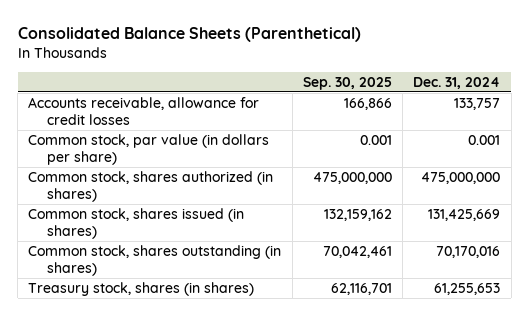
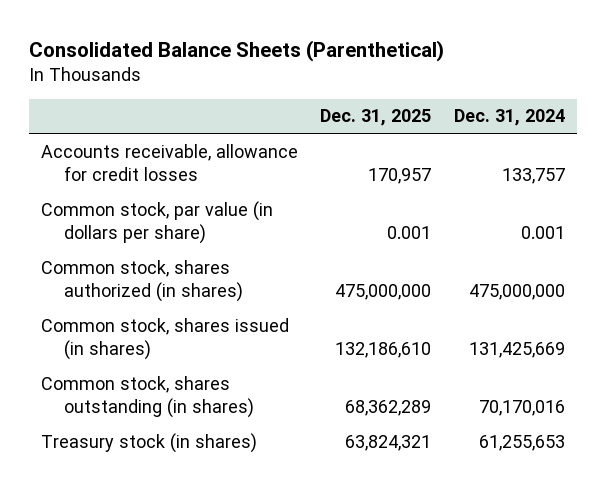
- | Sep. 30, 2025 | Dec. 31, 2024
+ | Dec. 31, 2025 | Dec. 31, 2024
- Treasury stock, shares (in shares) | 62,116,701 | 61,255,653
+ Treasury stock (in shares) | 63,824,321 | 61,255,653

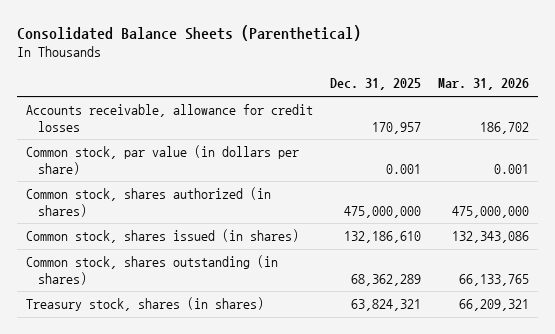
- | Dec. 31, 2025 | Dec. 31, 2024
+ | Dec. 31, 2025 | Mar. 31, 2026
- Treasury stock (in shares) | 63,824,321 | 61,255,653
+ Treasury stock, shares (in shares) | 63,824,321 | 66,209,321

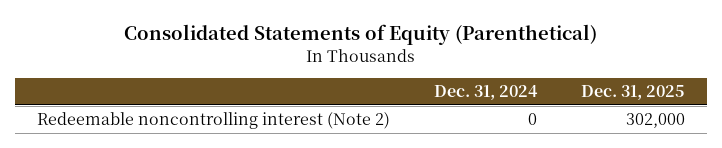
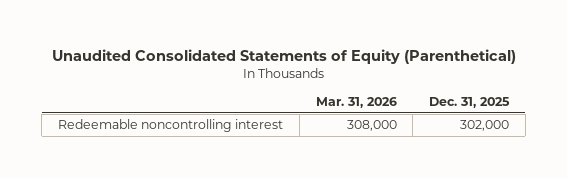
- Consolidated Statements of Equity (Parenthetical)
+ Unaudited Consolidated Statements of Equity (Parenthetical)
- | Dec. 31, 2024 | Dec. 31, 2025
+ | Mar. 31, 2026 | Dec. 31, 2025
- Redeemable noncontrolling interest (Note 2) | 0 | 302,000
+ Redeemable noncontrolling interest | 308,000 | 302,000

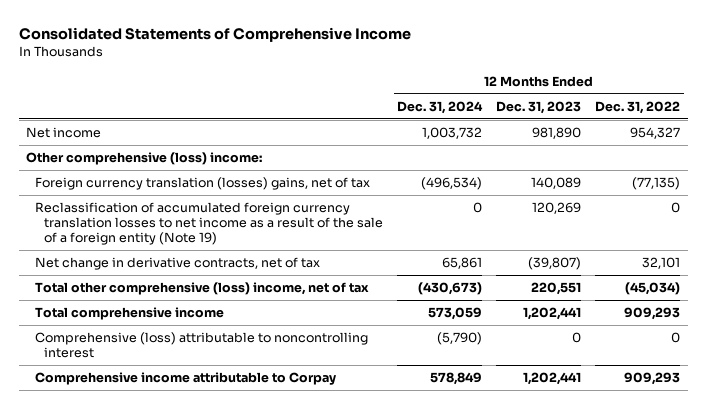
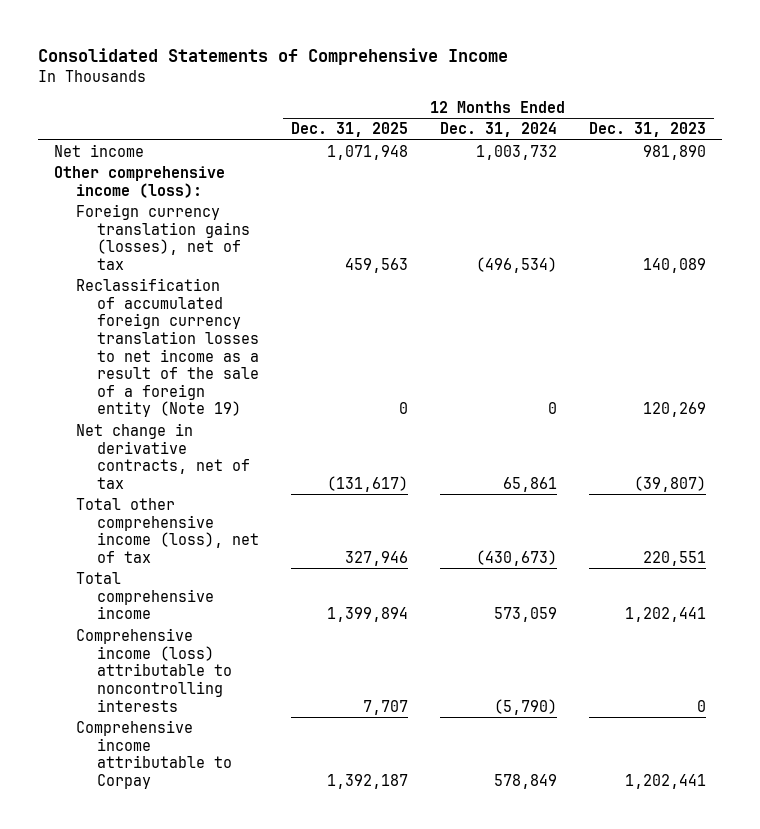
- | 12 Months Ended Dec. 31, 2024 | 12 Months Ended Dec. 31, 2023 | 12 Months Ended Dec. 31, 2022
+ | 12 Months Ended Dec. 31, 2025 | 12 Months Ended Dec. 31, 2024 | 12 Months Ended Dec. 31, 2023
- Other comprehensive (loss) income:
- Foreign currency translation (losses) gains, net of tax | (496,534) | 140,089 | (77,135)
+ Other comprehensive income (loss):
+ Foreign currency translation gains (losses), net of tax | 459,563 | (496,534) | 140,089
- Total other comprehensive (loss) income, net of tax | (430,673) | 220,551 | (45,034)
+ Total other comprehensive income (loss), net of tax | 327,946 | (430,673) | 220,551
- Comprehensive (loss) attributable to noncontrolling interest | (5,790) | 0 | 0
+ Comprehensive income (loss) attributable to noncontrolling interests | 7,707 | (5,790) | 0

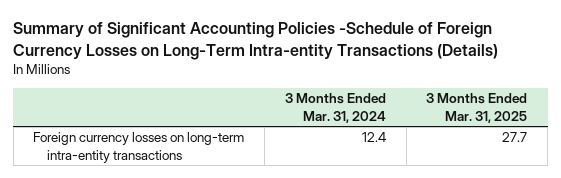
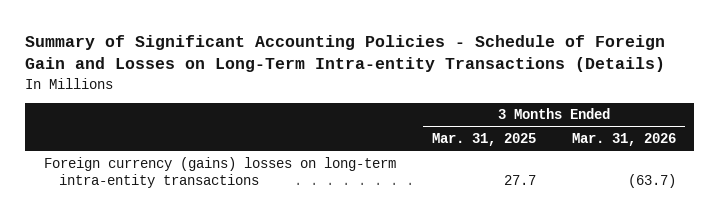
- Summary of Significant Accounting Policies -Schedule of Foreign Currency Losses on Long-Term Intra-entity Transactions (Details)
+ Summary of Significant Accounting Policies - Schedule of Foreign Gain and Losses on Long-Term Intra-entity Transactions (Details)
- | 3 Months Ended Mar. 31, 2024 | 3 Months Ended Mar. 31, 2025
+ | 3 Months Ended Mar. 31, 2025 | 3 Months Ended Mar. 31, 2026
- Foreign currency losses on long-term intra-entity transactions | 12.4 | 27.7
+ Foreign currency (gains) losses on long-term intra-entity transactions | 27.7 | (63.7)

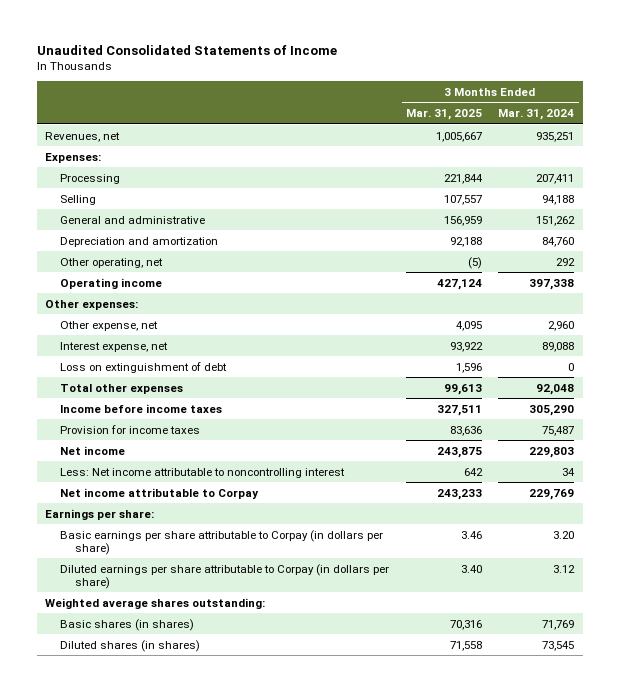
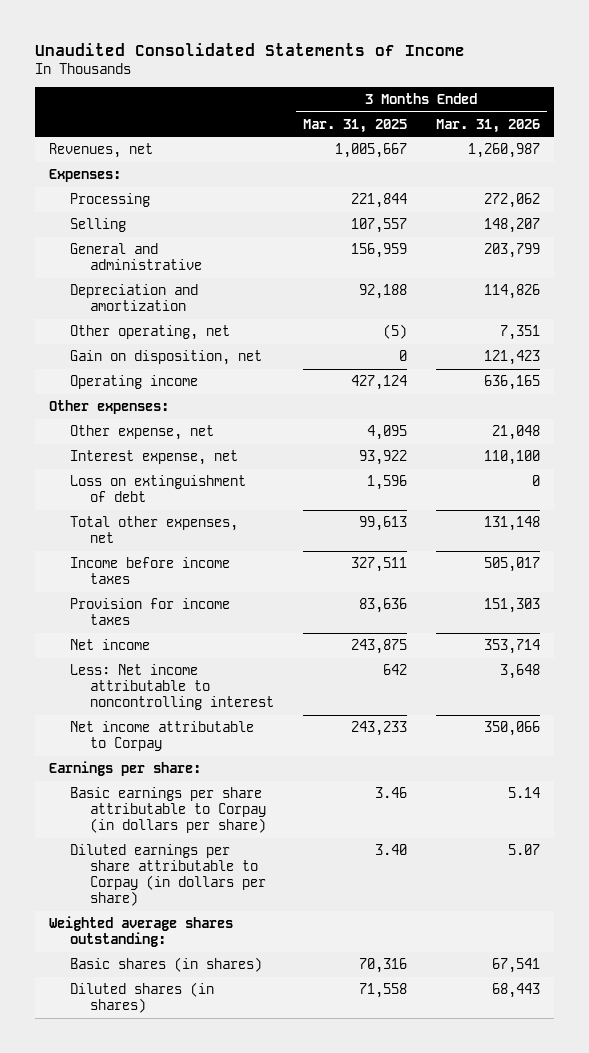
- | 3 Months Ended Mar. 31, 2025 | 3 Months Ended Mar. 31, 2024
+ | 3 Months Ended Mar. 31, 2025 | 3 Months Ended Mar. 31, 2026
+ Gain on disposition, net | 0 | 121,423
- Total other expenses | 99,613 | 92,048
+ Total other expenses, net | 99,613 | 131,148

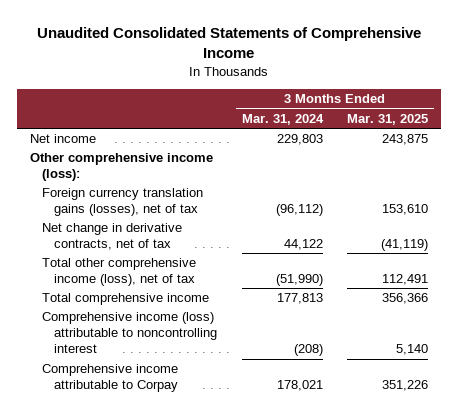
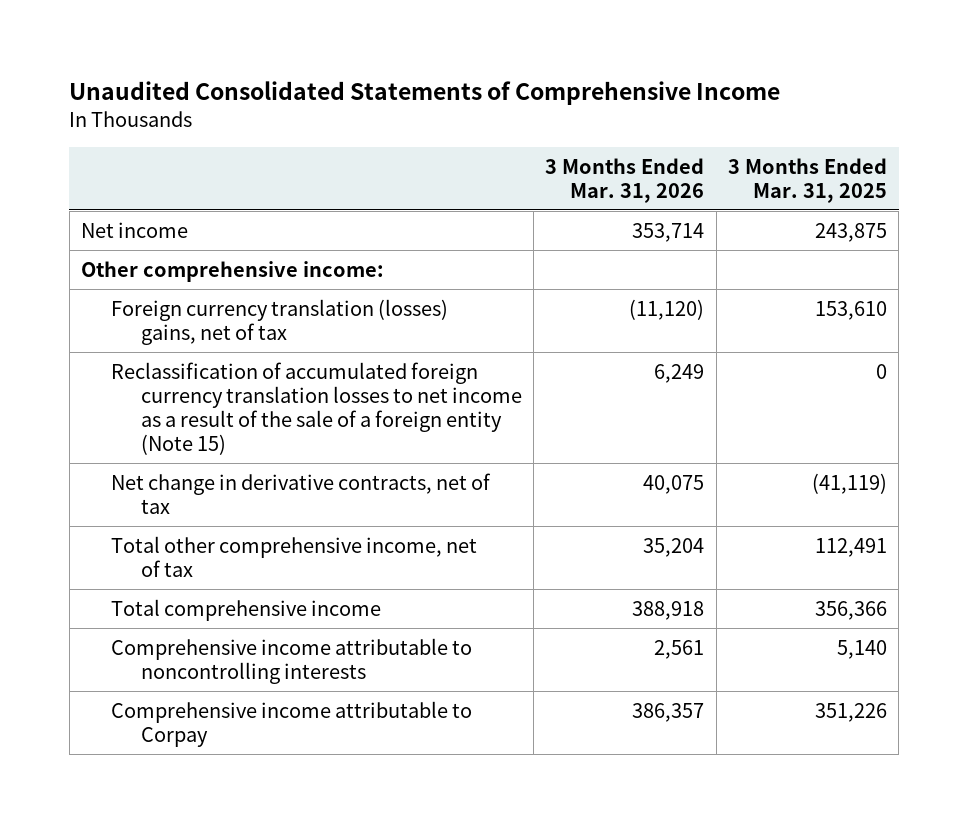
- | 3 Months Ended Mar. 31, 2024 | 3 Months Ended Mar. 31, 2025
+ | 3 Months Ended Mar. 31, 2026 | 3 Months Ended Mar. 31, 2025
- Other comprehensive income (loss):
- Foreign currency translation gains (losses), net of tax | (96,112) | 153,610
+ Other comprehensive income:
+ Foreign currency translation (losses) gains, net of tax | (11,120) | 153,610
+ Reclassification of accumulated foreign currency translation losses to net income as a result of the sale of a foreign entity (Note 15) | 6,249 | 0
- Total other comprehensive income (loss), net of tax | (51,990) | 112,491
+ Total other comprehensive income, net of tax | 35,204 | 112,491
- Comprehensive income (loss) attributable to noncontrolling interest | (208) | 5,140
+ Comprehensive income attributable to noncontrolling interests | 2,561 | 5,140

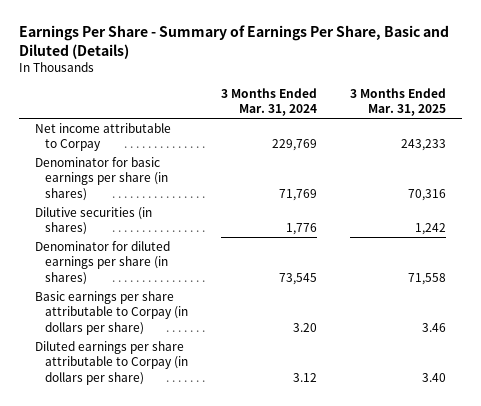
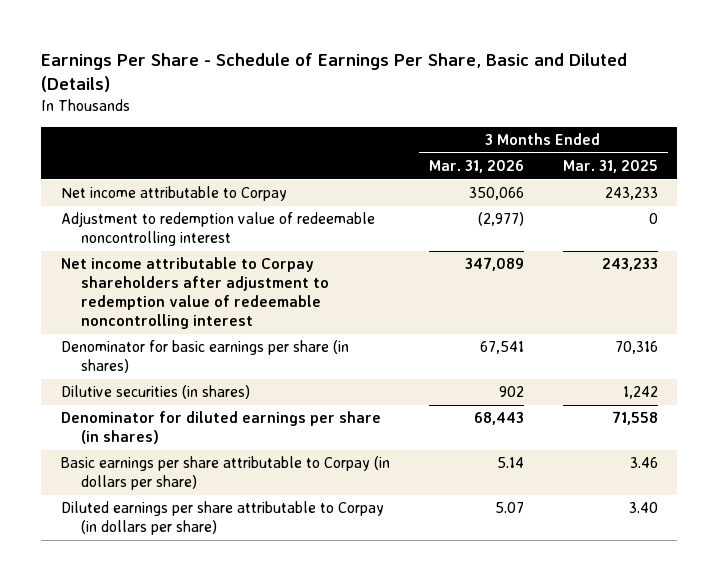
- Earnings Per Share - Summary of Earnings Per Share, Basic and Diluted (Details)
+ Earnings Per Share - Schedule of Earnings Per Share, Basic and Diluted (Details)
- | 3 Months Ended Mar. 31, 2024 | 3 Months Ended Mar. 31, 2025
+ | 3 Months Ended Mar. 31, 2026 | 3 Months Ended Mar. 31, 2025
+ Adjustment to redemption value of redeemable noncontrolling interest | (2,977) | 0
+ Net income attributable to Corpay shareholders after adjustment to redemption value of redeemable noncontrolling interest | 347,089 | 243,233

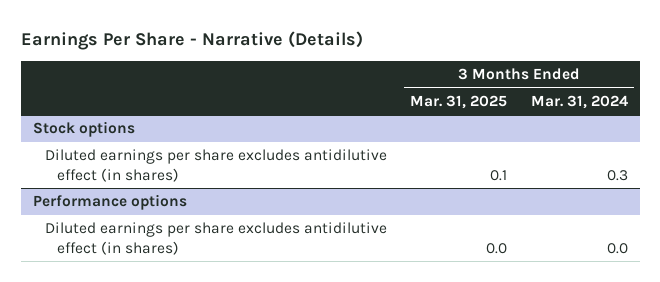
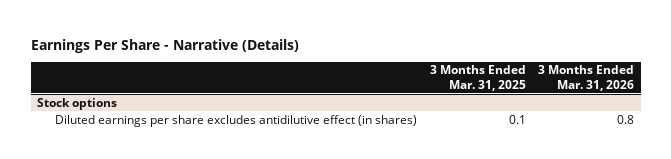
- | 3 Months Ended Mar. 31, 2025 | 3 Months Ended Mar. 31, 2024
+ | 3 Months Ended Mar. 31, 2025 | 3 Months Ended Mar. 31, 2026
- Performance options
- Diluted earnings per share excludes antidilutive effect (in shares) | 0.0 | 0.0

